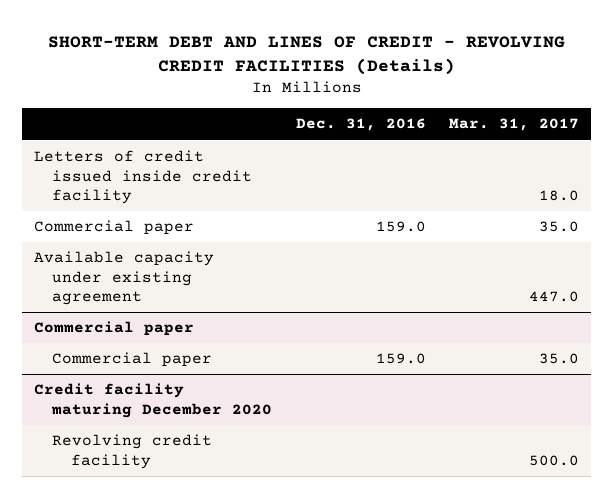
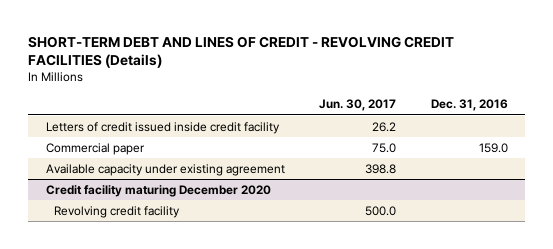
- | Dec. 31, 2016 | Mar. 31, 2017
+ | Jun. 30, 2017 | Dec. 31, 2016
- Commercial paper
- Commercial paper | 159.0 | 35.0

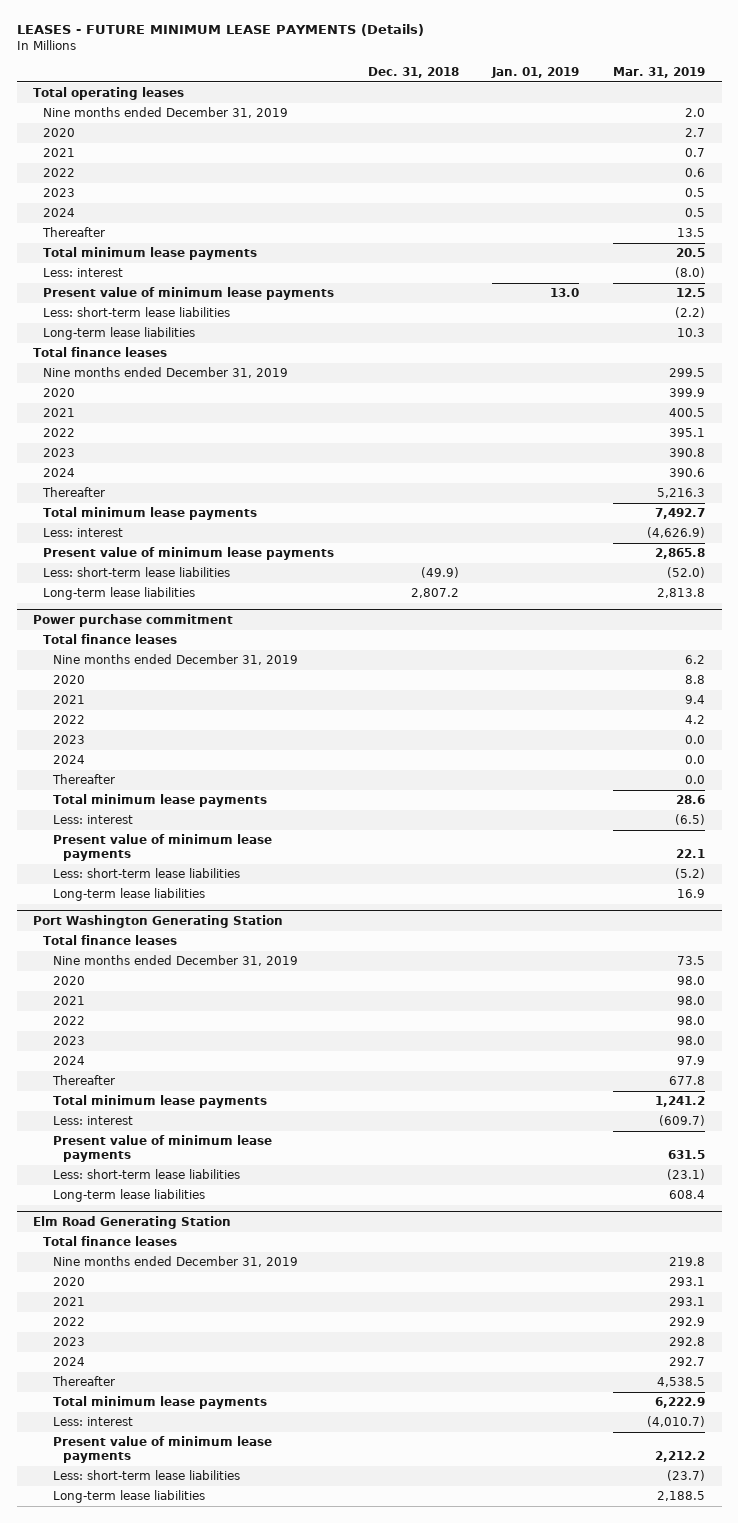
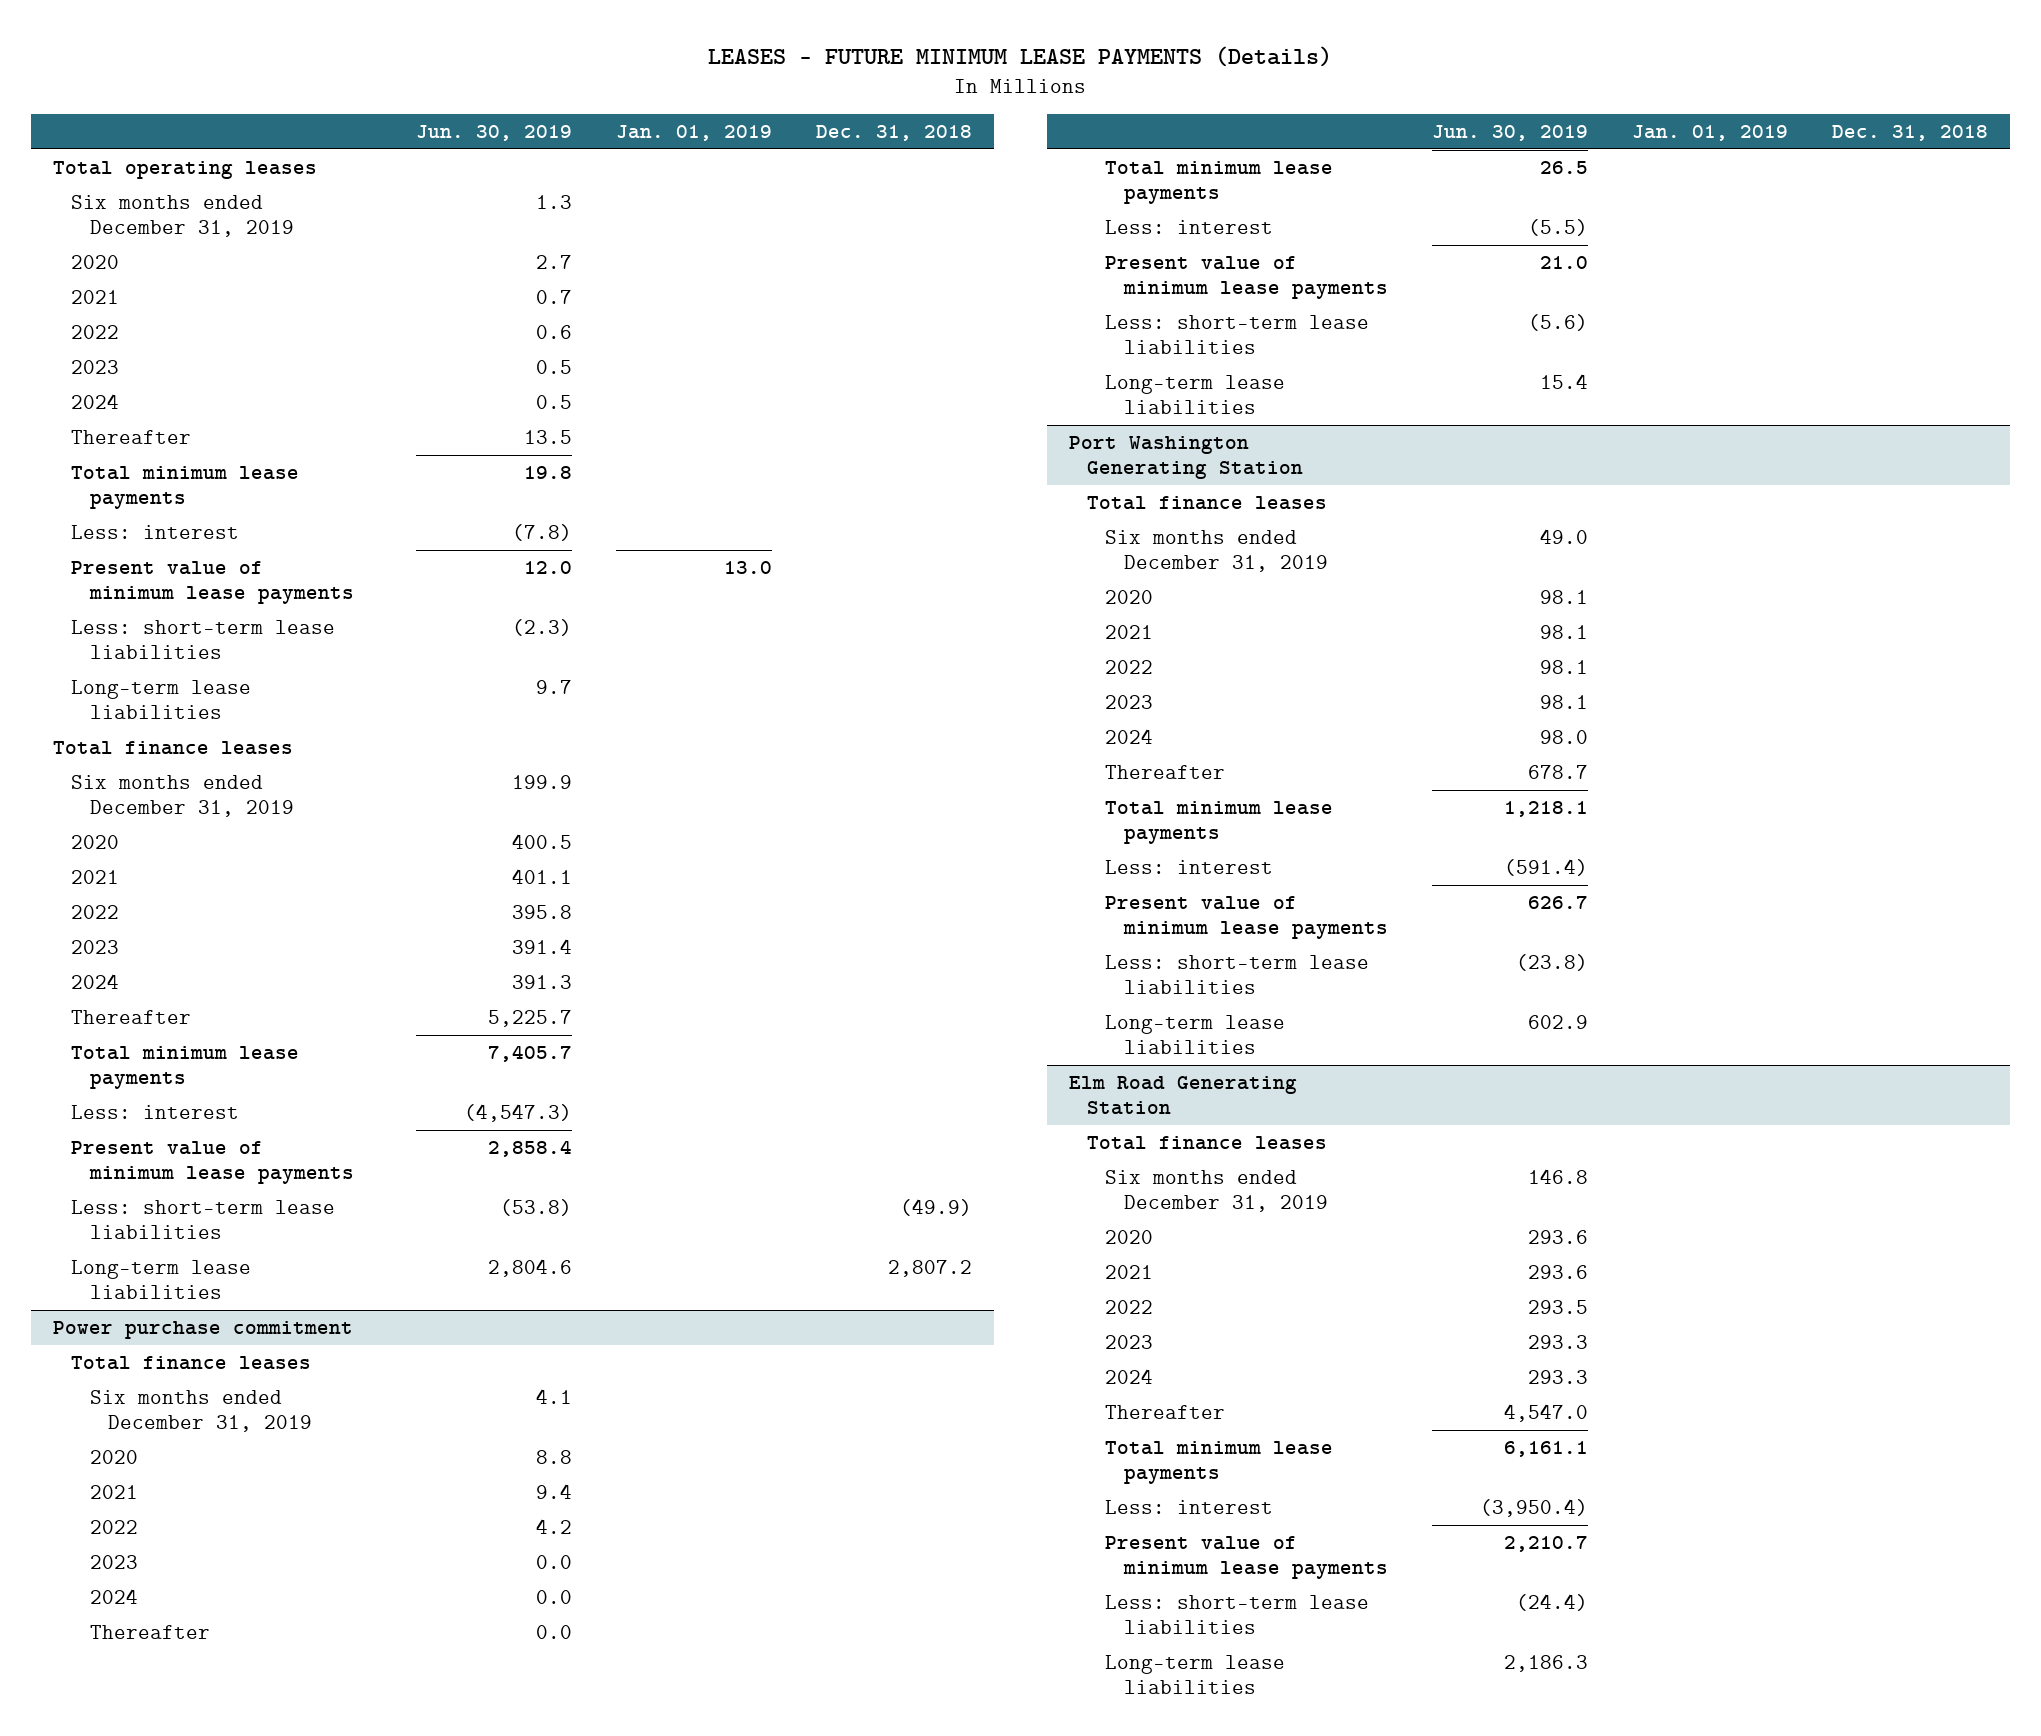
- | Dec. 31, 2018 | Jan. 01, 2019 | Mar. 31, 2019
+ | Jun. 30, 2019 | Jan. 01, 2019 | Dec. 31, 2018
- Nine months ended December 31, 2019 | | | 2.0
+ Six months ended December 31, 2019 | 1.3 | |
- Nine months ended December 31, 2019 | | | 299.5
+ Six months ended December 31, 2019 | 199.9 | |
@ Power purchase commitment
- Nine months ended December 31, 2019 | | | 6.2
+ Six months ended December 31, 2019 | 4.1 | |
@ Port Washington Generating Station
- Nine months ended December 31, 2019 | | | 73.5
+ Six months ended December 31, 2019 | 49.0 | |
@ Elm Road Generating Station
- Nine months ended December 31, 2019 | | | 219.8
+ Six months ended December 31, 2019 | 146.8 | |

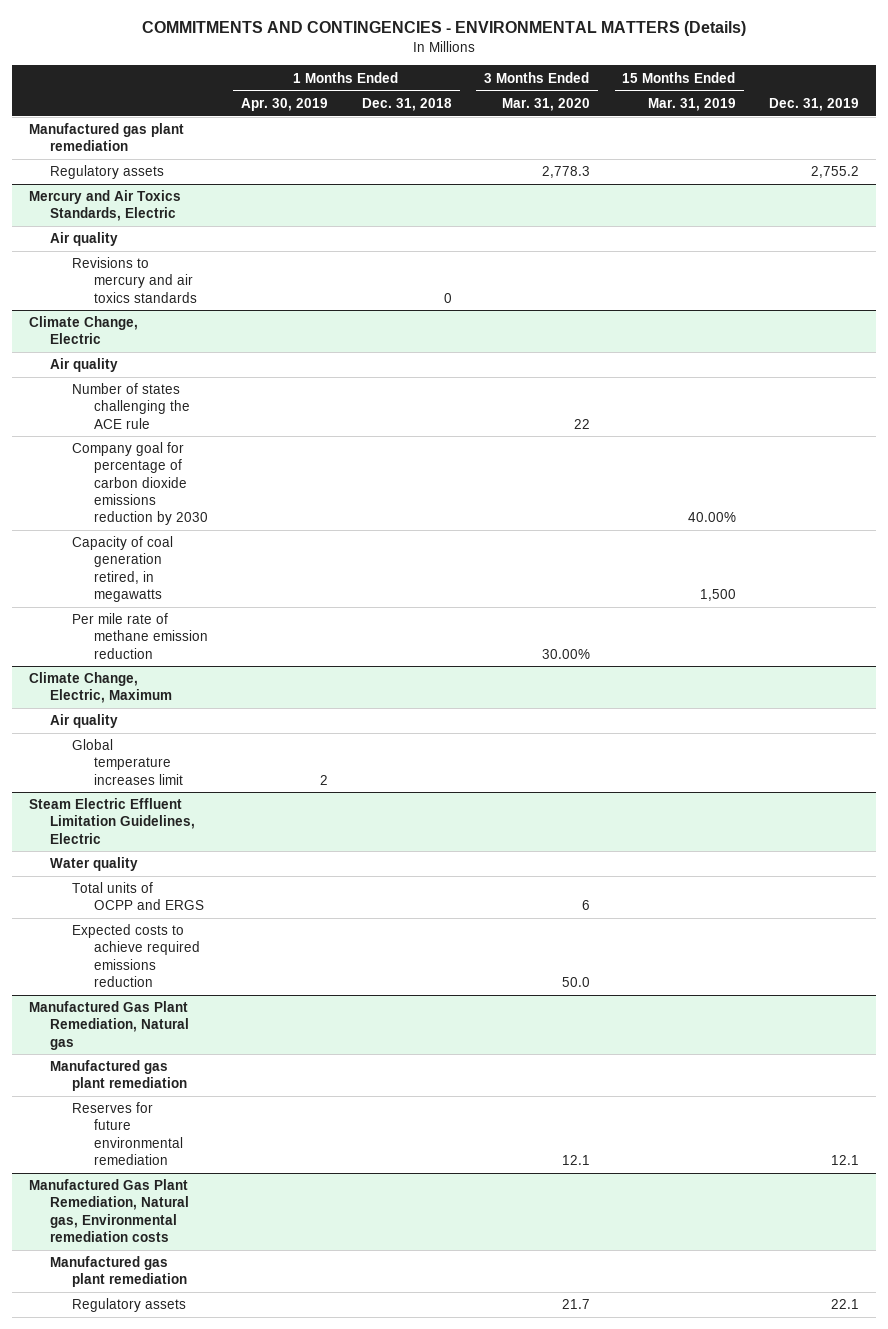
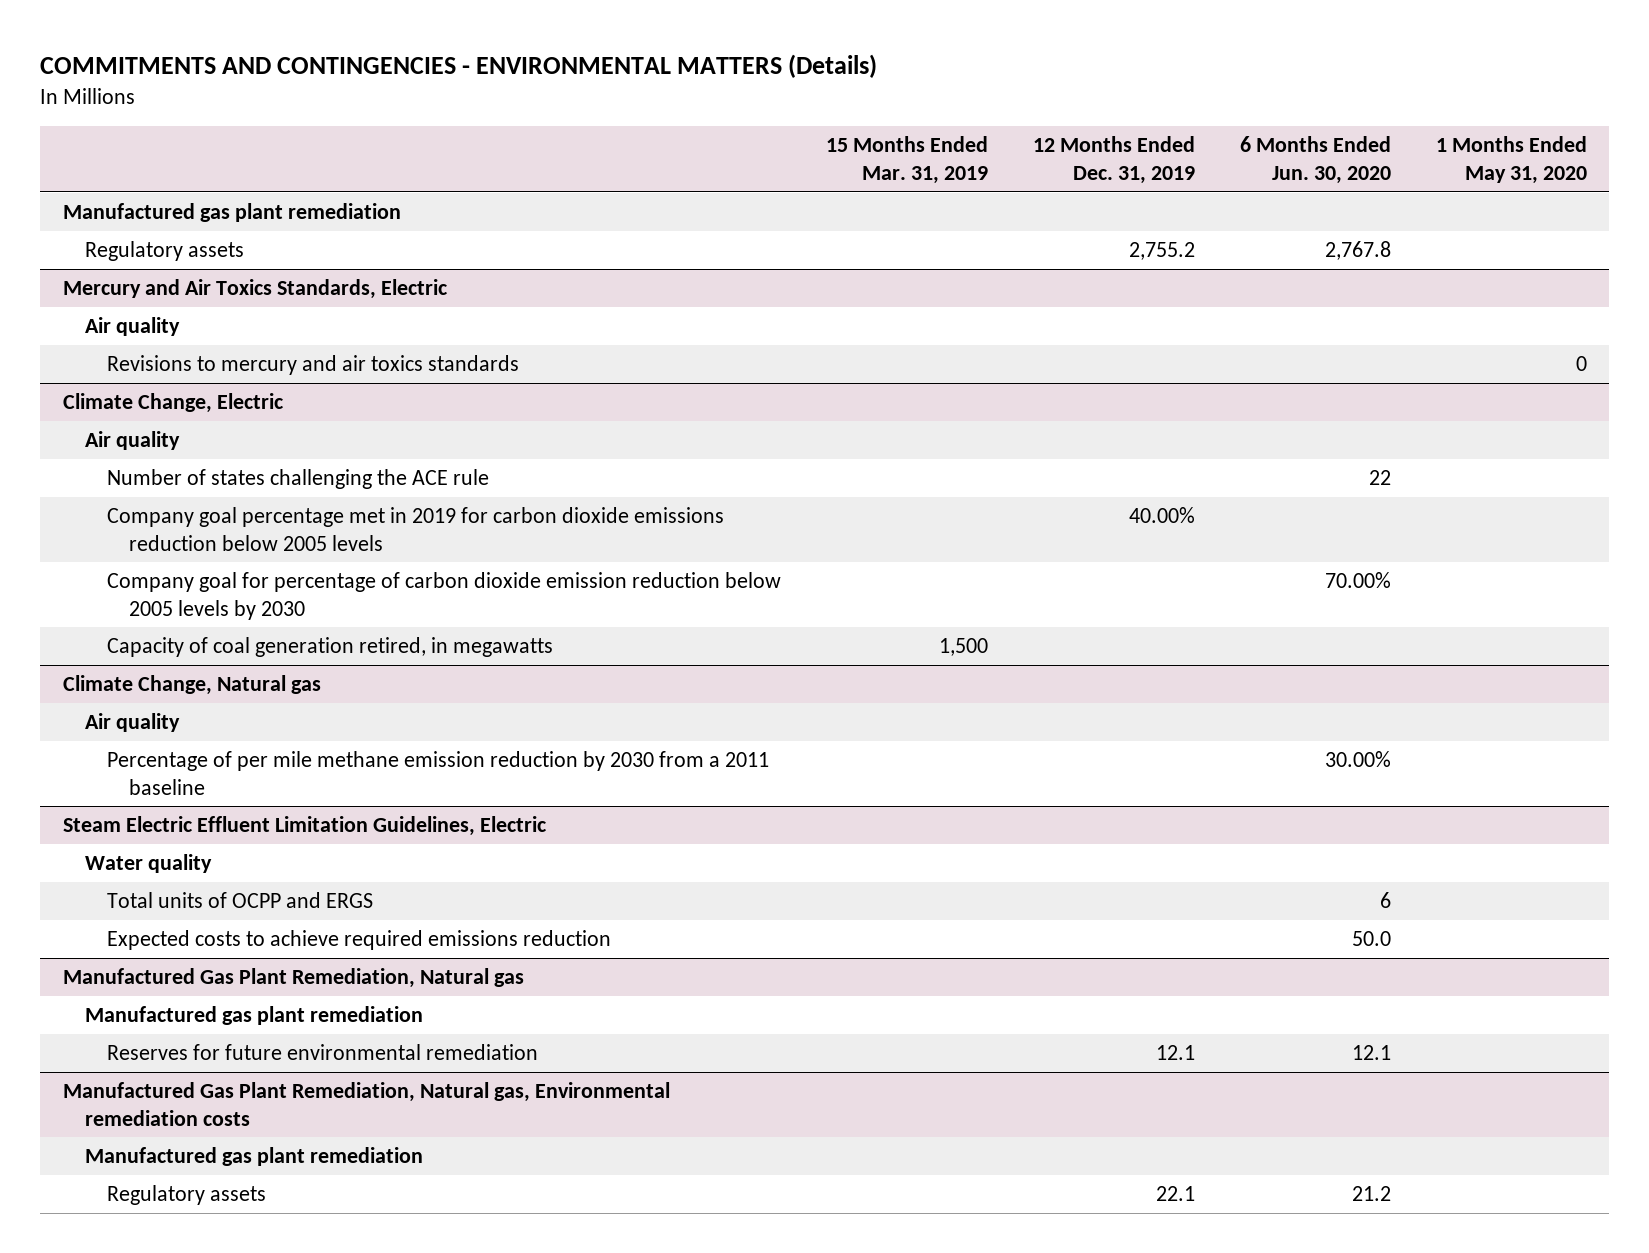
- | 1 Months Ended Apr. 30, 2019 | 1 Months Ended Dec. 31, 2018 | 3 Months Ended Mar. 31, 2020 | 15 Months Ended Mar. 31, 2019 | Dec. 31, 2019
+ | 15 Months Ended Mar. 31, 2019 | 12 Months Ended Dec. 31, 2019 | 6 Months Ended Jun. 30, 2020 | 1 Months Ended May 31, 2020
@ Climate Change, Electric
- Company goal for percentage of carbon dioxide emissions reduction by 2030 | | | | 40.00% |
+ Company goal percentage met in 2019 for carbon dioxide emissions reduction below 2005 levels | | 40.00% | |
+ Company goal for percentage of carbon dioxide emission reduction below 2005 levels by 2030 | | | 70.00% |
- Per mile rate of methane emission reduction | | | 30.00% | |
- Climate Change, Electric, Maximum
- Air quality
- Global temperature increases limit | 2 | | | |
+ Climate Change, Natural gas
+ Air quality
+ Percentage of per mile methane emission reduction by 2030 from a 2011 baseline | | | 30.00% |

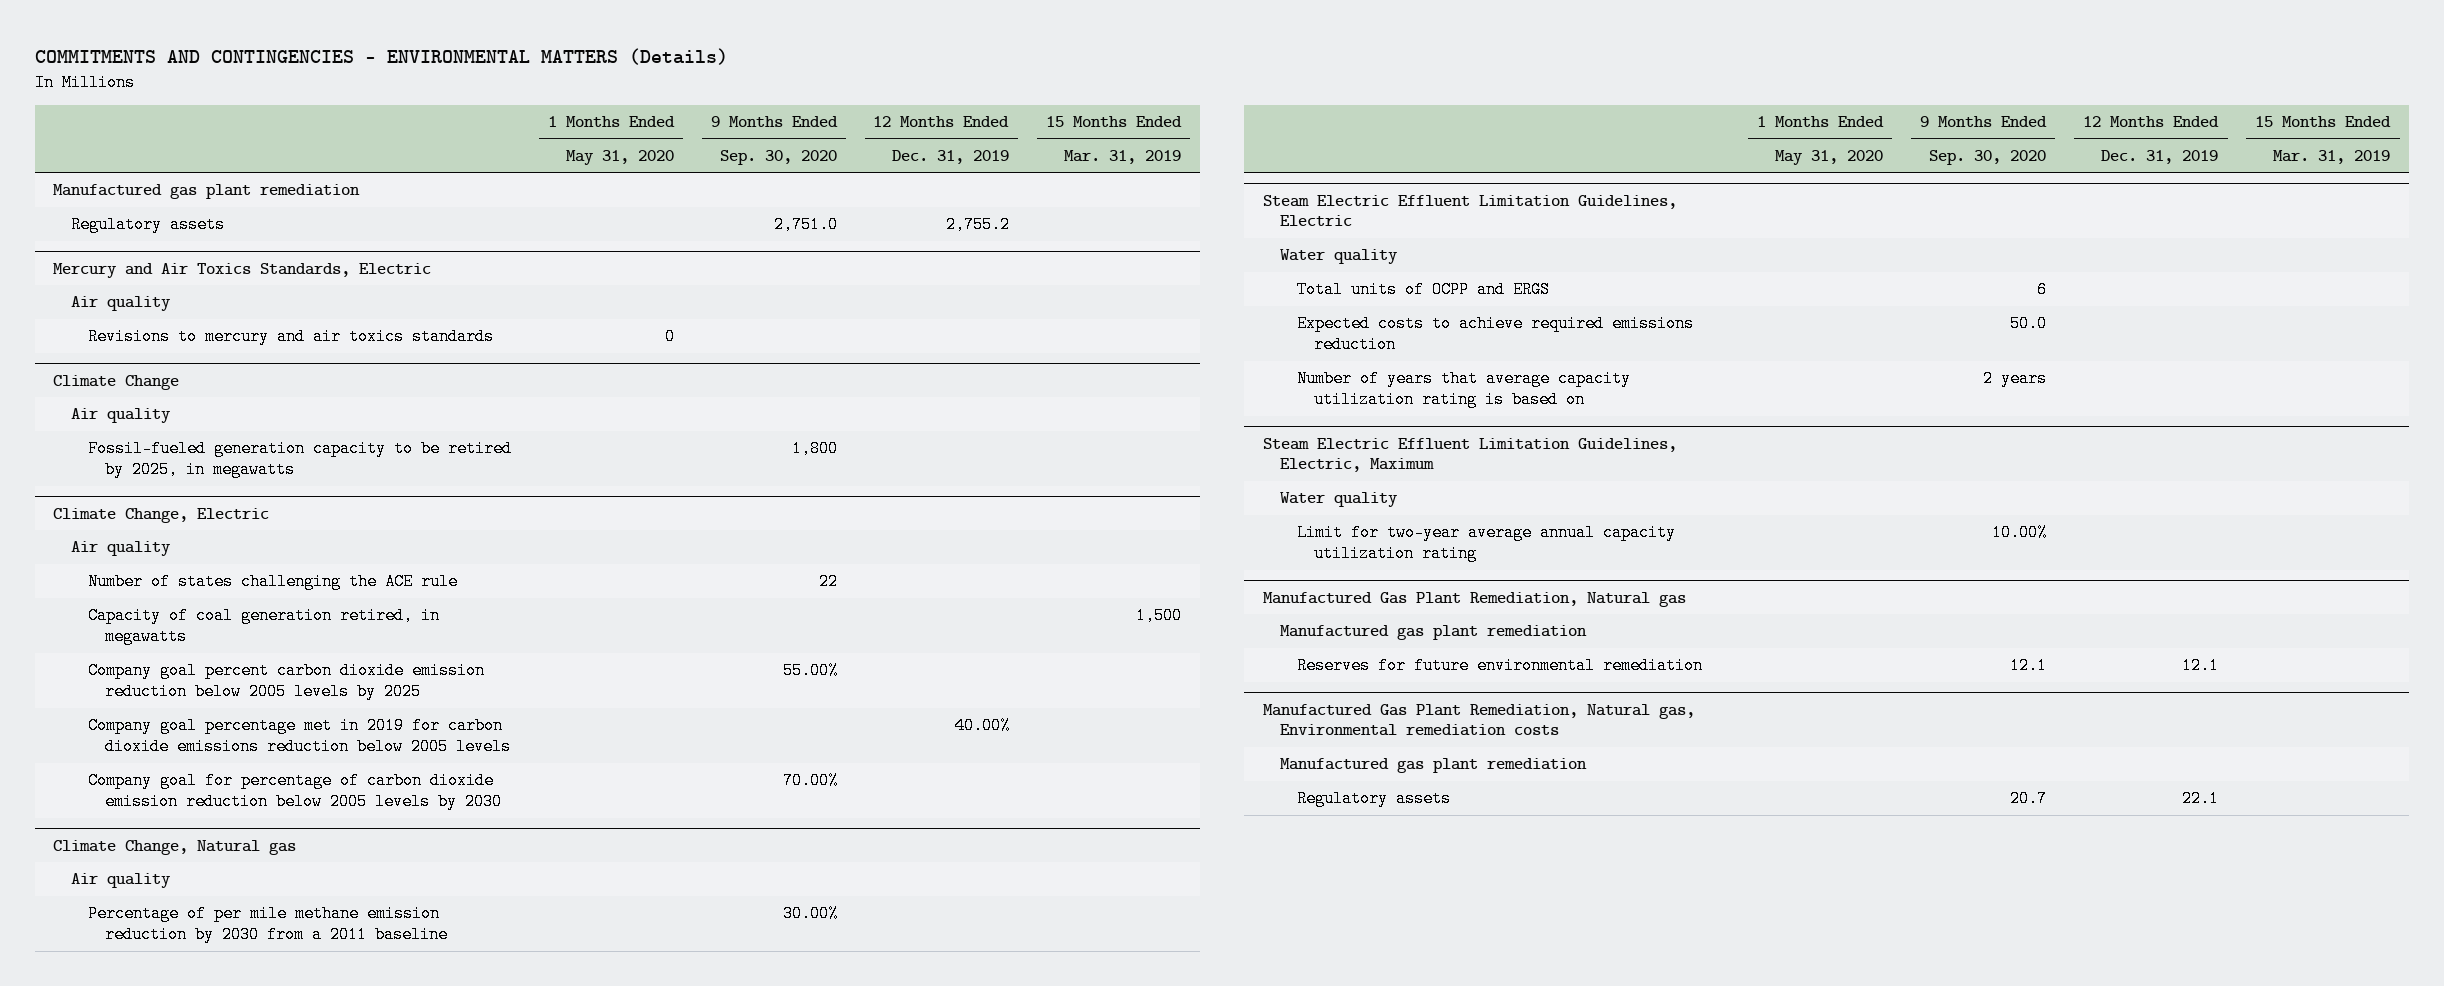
- | 15 Months Ended Mar. 31, 2019 | 12 Months Ended Dec. 31, 2019 | 6 Months Ended Jun. 30, 2020 | 1 Months Ended May 31, 2020
+ | 1 Months Ended May 31, 2020 | 9 Months Ended Sep. 30, 2020 | 12 Months Ended Dec. 31, 2019 | 15 Months Ended Mar. 31, 2019
+ Climate Change
+ Air quality
+ Fossil-fueled generation capacity to be retired by 2025, in megawatts | | 1,800 | |
@ Climate Change, Electric
moved up: Capacity of coal generation retired, in megawatts | | | | 1,500
+ Company goal percent carbon dioxide emission reduction below 2005 levels by 2025 | | 55.00% | |
@ Steam Electric Effluent Limitation Guidelines, Electric
+ Number of years that average capacity utilization rating is based on | | 2 years | |
+ Steam Electric Effluent Limitation Guidelines, Electric, Maximum
+ Water quality
+ Limit for two-year average annual capacity utilization rating | | 10.00% | |

